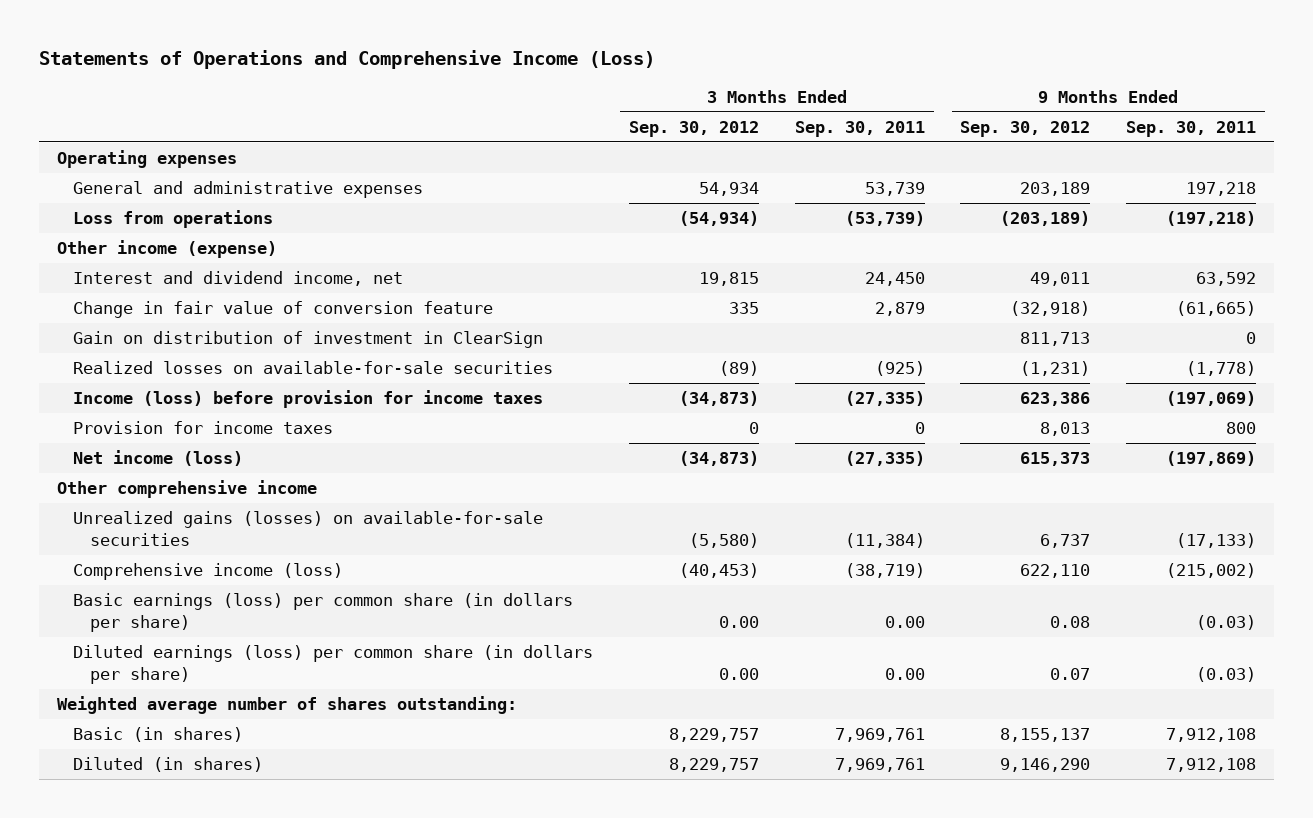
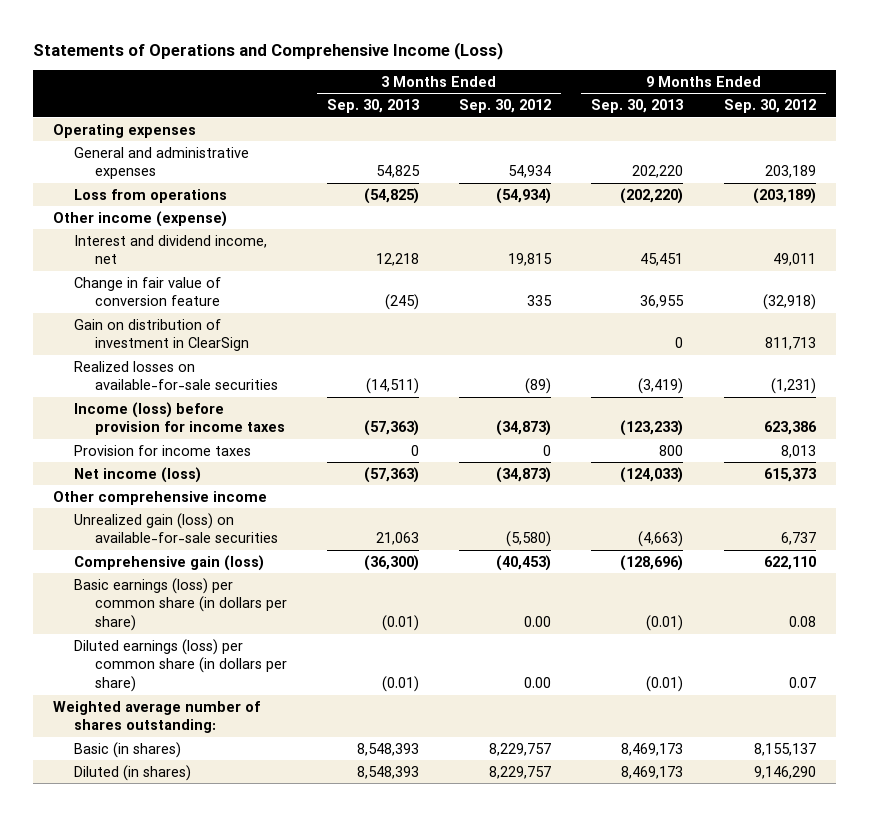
- | 3 Months Ended Sep. 30, 2012 | 3 Months Ended Sep. 30, 2011 | 9 Months Ended Sep. 30, 2012 | 9 Months Ended Sep. 30, 2011
+ | 3 Months Ended Sep. 30, 2013 | 3 Months Ended Sep. 30, 2012 | 9 Months Ended Sep. 30, 2013 | 9 Months Ended Sep. 30, 2012
- Unrealized gains (losses) on available-for-sale securities | (5,580) | (11,384) | 6,737 | (17,133)
- Comprehensive income (loss) | (40,453) | (38,719) | 622,110 | (215,002)
+ Unrealized gain (loss) on available-for-sale securities | 21,063 | (5,580) | (4,663) | 6,737
+ Comprehensive gain (loss) | (36,300) | (40,453) | (128,696) | 622,110

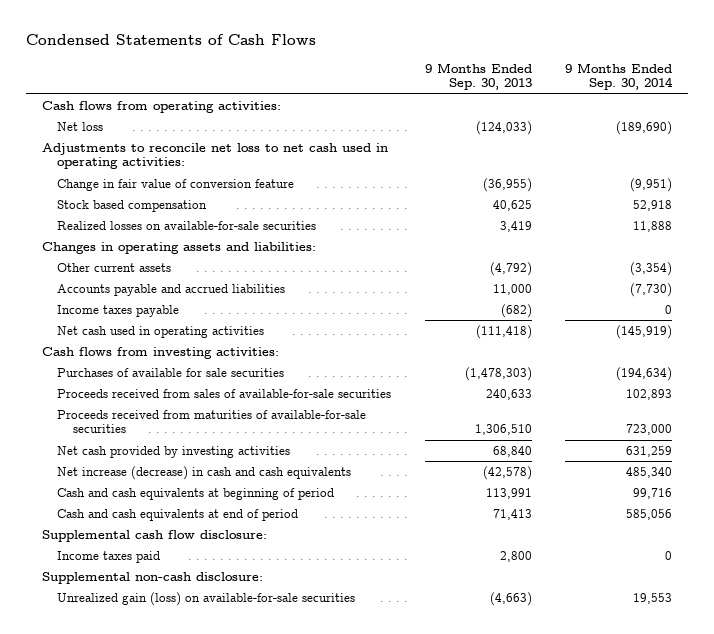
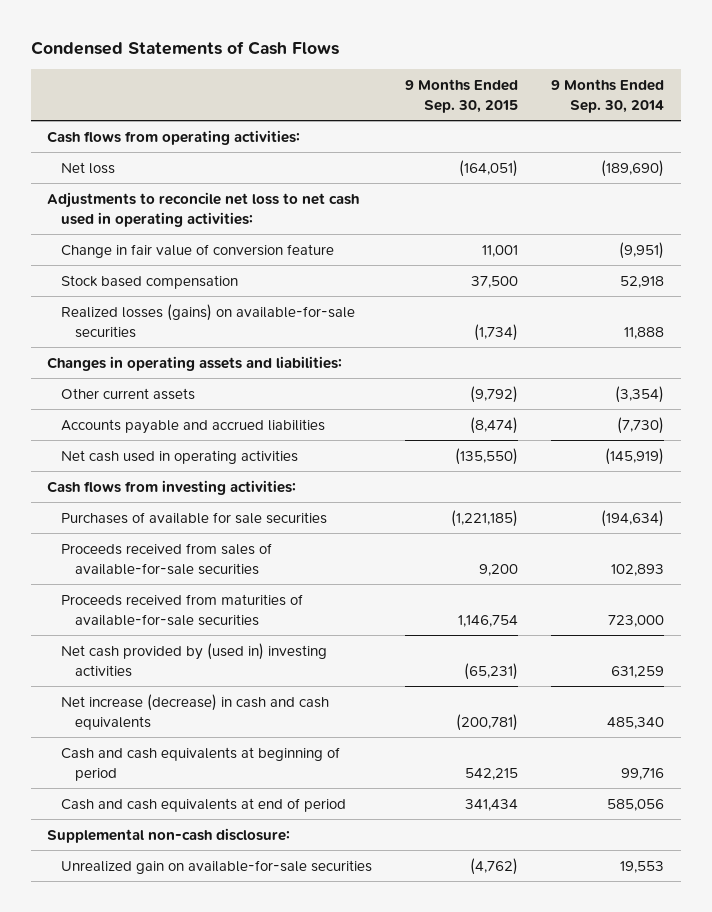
- | 9 Months Ended Sep. 30, 2013 | 9 Months Ended Sep. 30, 2014
+ | 9 Months Ended Sep. 30, 2015 | 9 Months Ended Sep. 30, 2014
- Realized losses on available-for-sale securities | 3,419 | 11,888
+ Realized losses (gains) on available-for-sale securities | (1,734) | 11,888
- Income taxes payable | (682) | 0
- Net cash provided by investing activities | 68,840 | 631,259
+ Net cash provided by (used in) investing activities | (65,231) | 631,259
- Supplemental cash flow disclosure:
- Income taxes paid | 2,800 | 0
- Unrealized gain (loss) on available-for-sale securities | (4,663) | 19,553
+ Unrealized gain on available-for-sale securities | (4,762) | 19,553

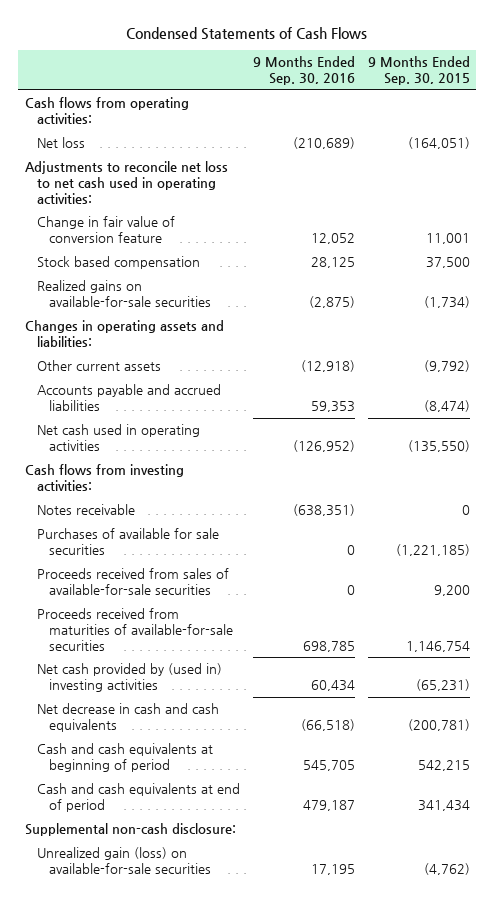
- | 9 Months Ended Sep. 30, 2015 | 9 Months Ended Sep. 30, 2014
+ | 9 Months Ended Sep. 30, 2016 | 9 Months Ended Sep. 30, 2015
- Realized losses (gains) on available-for-sale securities | (1,734) | 11,888
+ Realized gains on available-for-sale securities | (2,875) | (1,734)
+ Notes receivable | (638,351) | 0
- Net increase (decrease) in cash and cash equivalents | (200,781) | 485,340
+ Net decrease in cash and cash equivalents | (66,518) | (200,781)
- Unrealized gain on available-for-sale securities | (4,762) | 19,553
+ Unrealized gain (loss) on available-for-sale securities | 17,195 | (4,762)

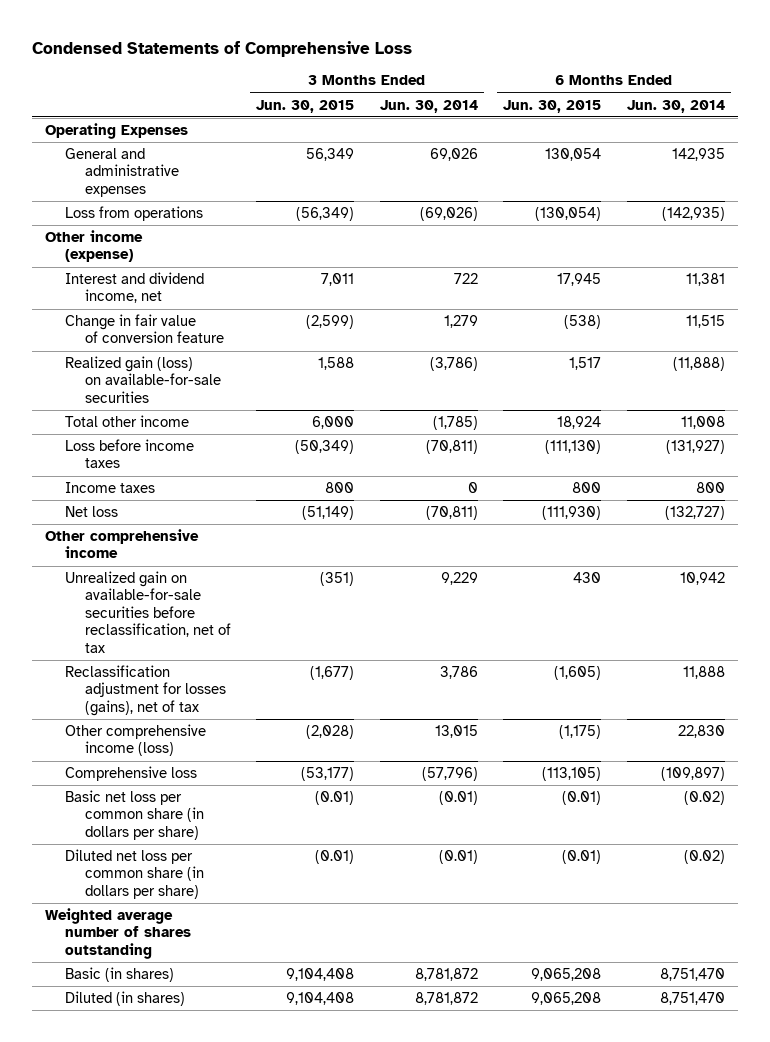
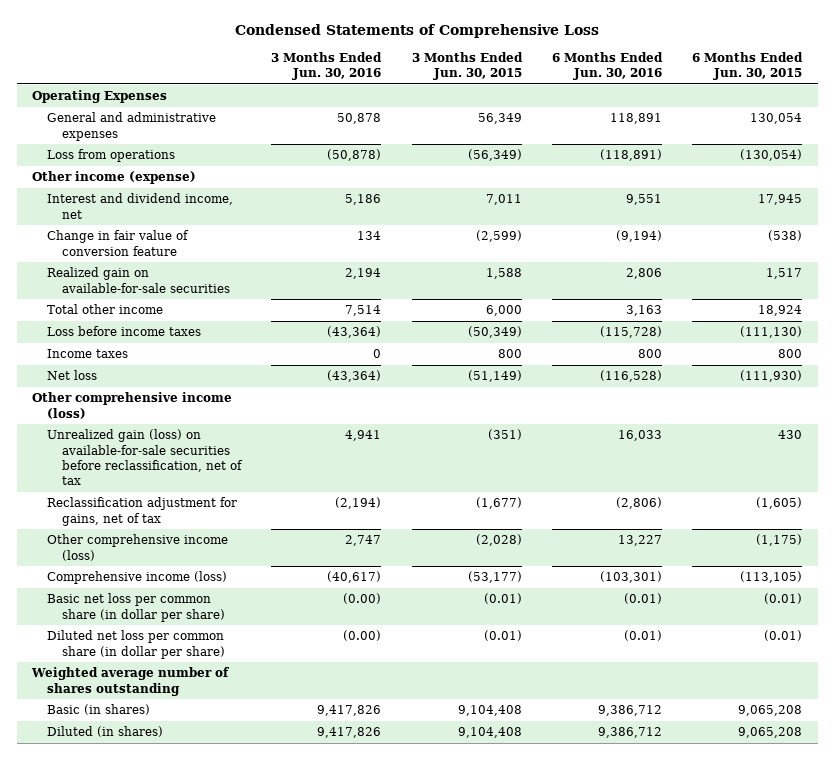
- | 3 Months Ended Jun. 30, 2015 | 3 Months Ended Jun. 30, 2014 | 6 Months Ended Jun. 30, 2015 | 6 Months Ended Jun. 30, 2014
+ | 3 Months Ended Jun. 30, 2016 | 3 Months Ended Jun. 30, 2015 | 6 Months Ended Jun. 30, 2016 | 6 Months Ended Jun. 30, 2015
- Realized gain (loss) on available-for-sale securities | 1,588 | (3,786) | 1,517 | (11,888)
+ Realized gain on available-for-sale securities | 2,194 | 1,588 | 2,806 | 1,517
- Other comprehensive income
- Unrealized gain on available-for-sale securities before reclassification, net of tax | (351) | 9,229 | 430 | 10,942
- Reclassification adjustment for losses (gains), net of tax | (1,677) | 3,786 | (1,605) | 11,888
+ Other comprehensive income (loss)
+ Unrealized gain (loss) on available-for-sale securities before reclassification, net of tax | 4,941 | (351) | 16,033 | 430
+ Reclassification adjustment for gains, net of tax | (2,194) | (1,677) | (2,806) | (1,605)
- Comprehensive loss | (53,177) | (57,796) | (113,105) | (109,897)
- Basic net loss per common share (in dollars per share) | (0.01) | (0.01) | (0.01) | (0.02)
- Diluted net loss per common share (in dollars per share) | (0.01) | (0.01) | (0.01) | (0.02)
+ Comprehensive income (loss) | (40,617) | (53,177) | (103,301) | (113,105)
+ Basic net loss per common share (in dollar per share) | (0.00) | (0.01) | (0.01) | (0.01)
+ Diluted net loss per common share (in dollar per share) | (0.00) | (0.01) | (0.01) | (0.01)

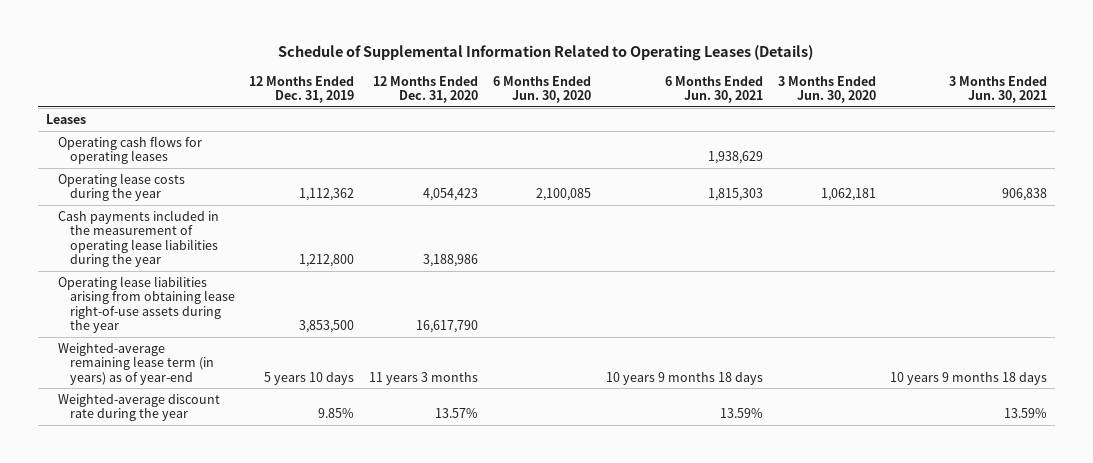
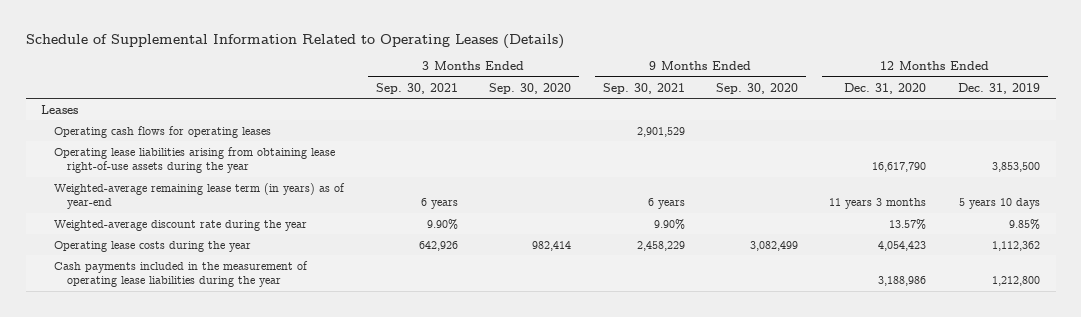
- | 12 Months Ended Dec. 31, 2019 | 12 Months Ended Dec. 31, 2020 | 6 Months Ended Jun. 30, 2020 | 6 Months Ended Jun. 30, 2021 | 3 Months Ended Jun. 30, 2020 | 3 Months Ended Jun. 30, 2021
+ | 3 Months Ended Sep. 30, 2021 | 3 Months Ended Sep. 30, 2020 | 9 Months Ended Sep. 30, 2021 | 9 Months Ended Sep. 30, 2020 | 12 Months Ended Dec. 31, 2020 | 12 Months Ended Dec. 31, 2019
moved down: Operating lease costs during the year | 642,926 | 982,414 | 2,458,229 | 3,082,499 | 4,054,423 | 1,112,362
moved down: Cash payments included in the measurement of operating lease liabilities during the year | | | | | 3,188,986 | 1,212,800

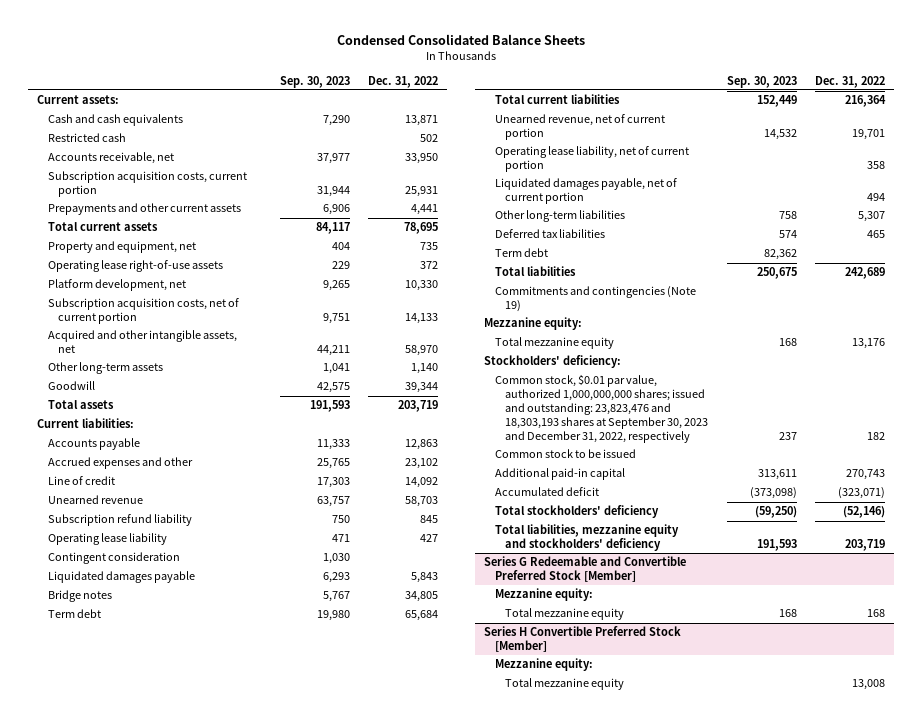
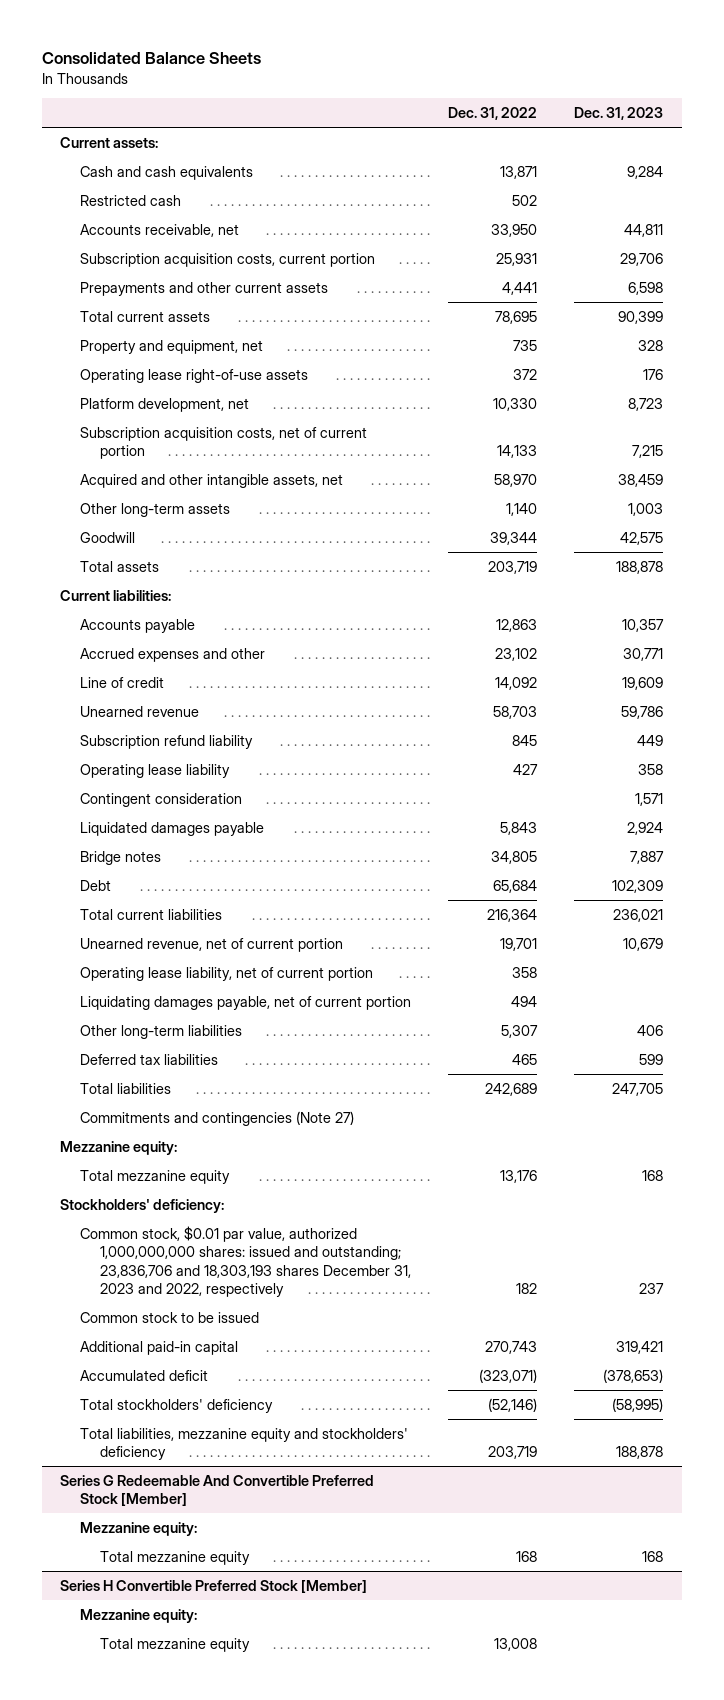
- Condensed Consolidated Balance Sheets
+ Consolidated Balance Sheets
- | Sep. 30, 2023 | Dec. 31, 2022
+ | Dec. 31, 2022 | Dec. 31, 2023
- Term debt | 19,980 | 65,684
+ Debt | 65,684 | 102,309
- Liquidated damages payable, net of current portion | | 494
+ Liquidating damages payable, net of current portion | 494 |
- Term debt | 82,362 |
- Commitments and contingencies (Note 19)
+ Commitments and contingencies (Note 27)
- Common stock, $0.01 par value, authorized 1,000,000,000 shares; issued and outstanding: 23,823,476 and 18,303,193 shares at September 30, 2023 and December 31, 2022, respectively | 237 | 182
+ Common stock, $0.01 par value, authorized 1,000,000,000 shares: issued and outstanding; 23,836,706 and 18,303,193 shares December 31, 2023 and 2022, respectively | 182 | 237
- Series G Redeemable and Convertible Preferred Stock [Member]
+ Series G Redeemable And Convertible Preferred Stock [Member]

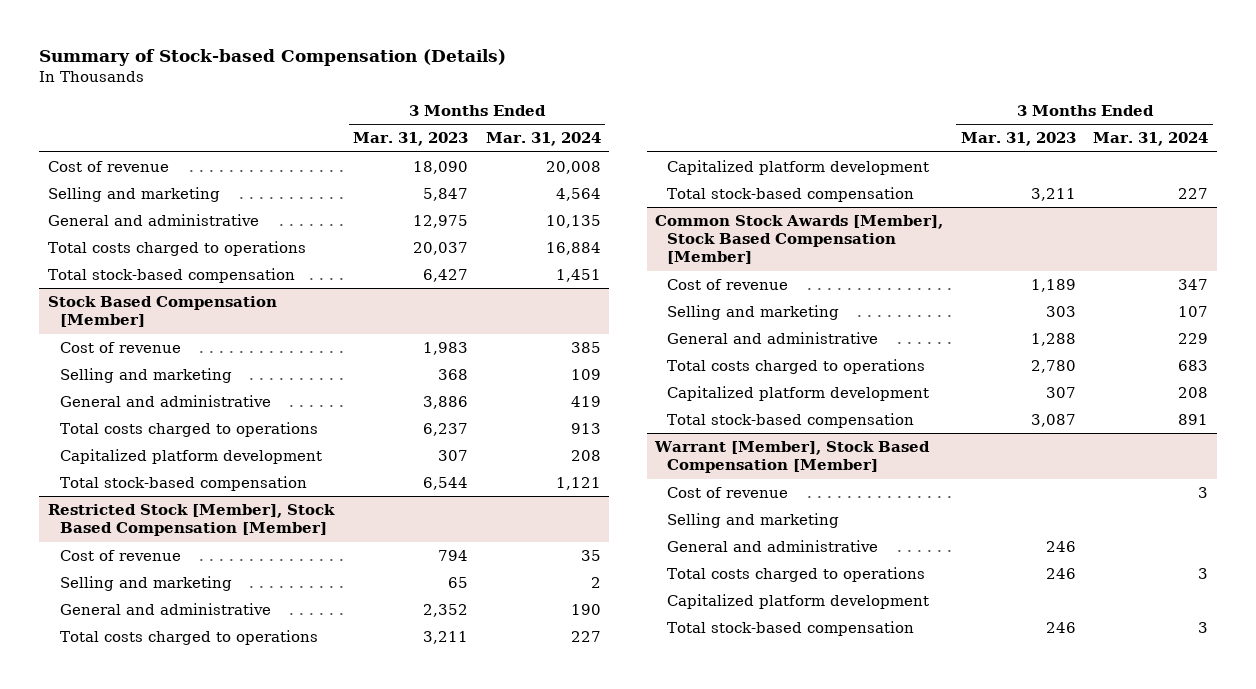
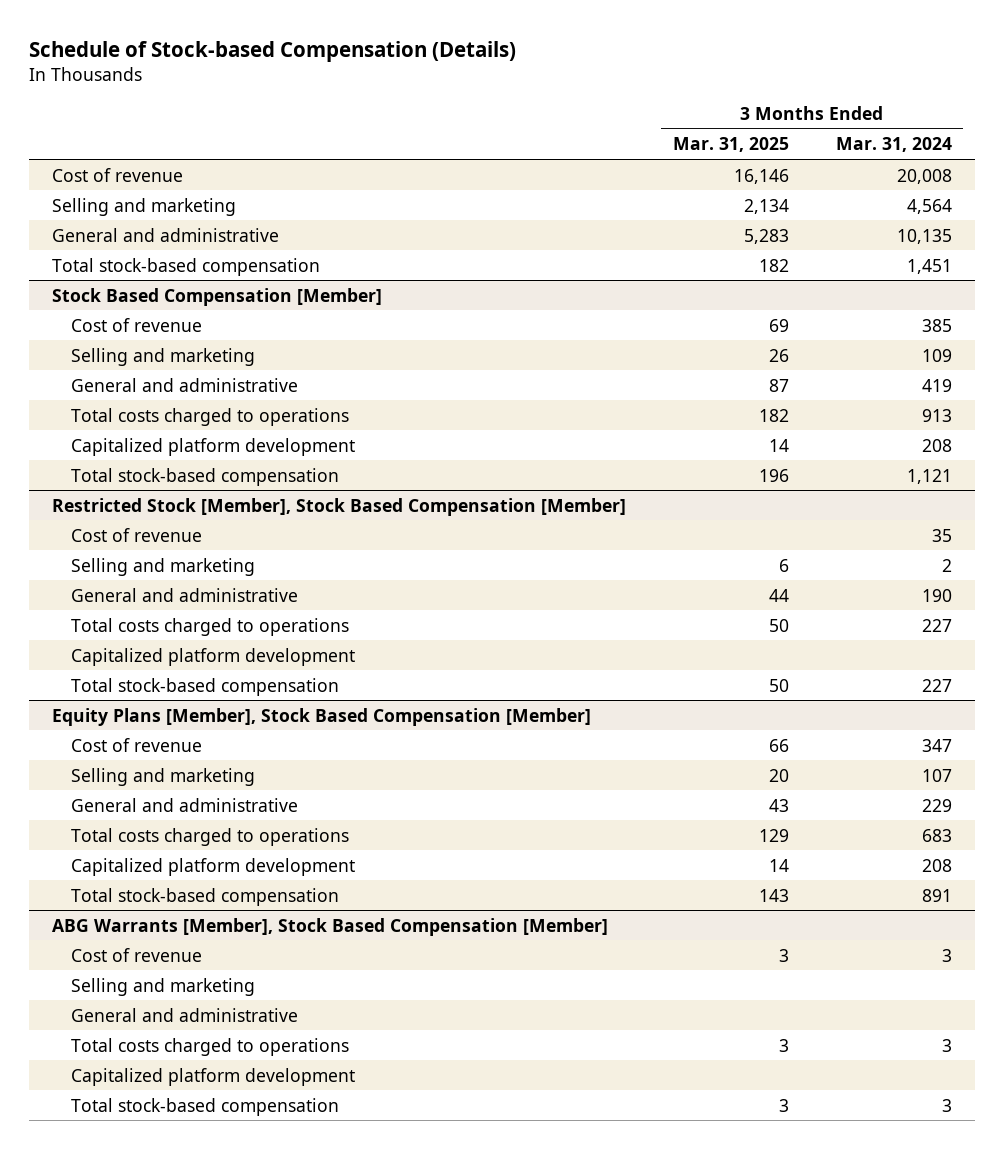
- Summary of Stock-based Compensation (Details)
+ Schedule of Stock-based Compensation (Details)
- | 3 Months Ended Mar. 31, 2023 | 3 Months Ended Mar. 31, 2024
+ | 3 Months Ended Mar. 31, 2025 | 3 Months Ended Mar. 31, 2024
- Total costs charged to operations | 20,037 | 16,884
- Common Stock Awards [Member], Stock Based Compensation [Member]
+ Equity Plans [Member], Stock Based Compensation [Member]
- Warrant [Member], Stock Based Compensation [Member]
+ ABG Warrants [Member], Stock Based Compensation [Member]

